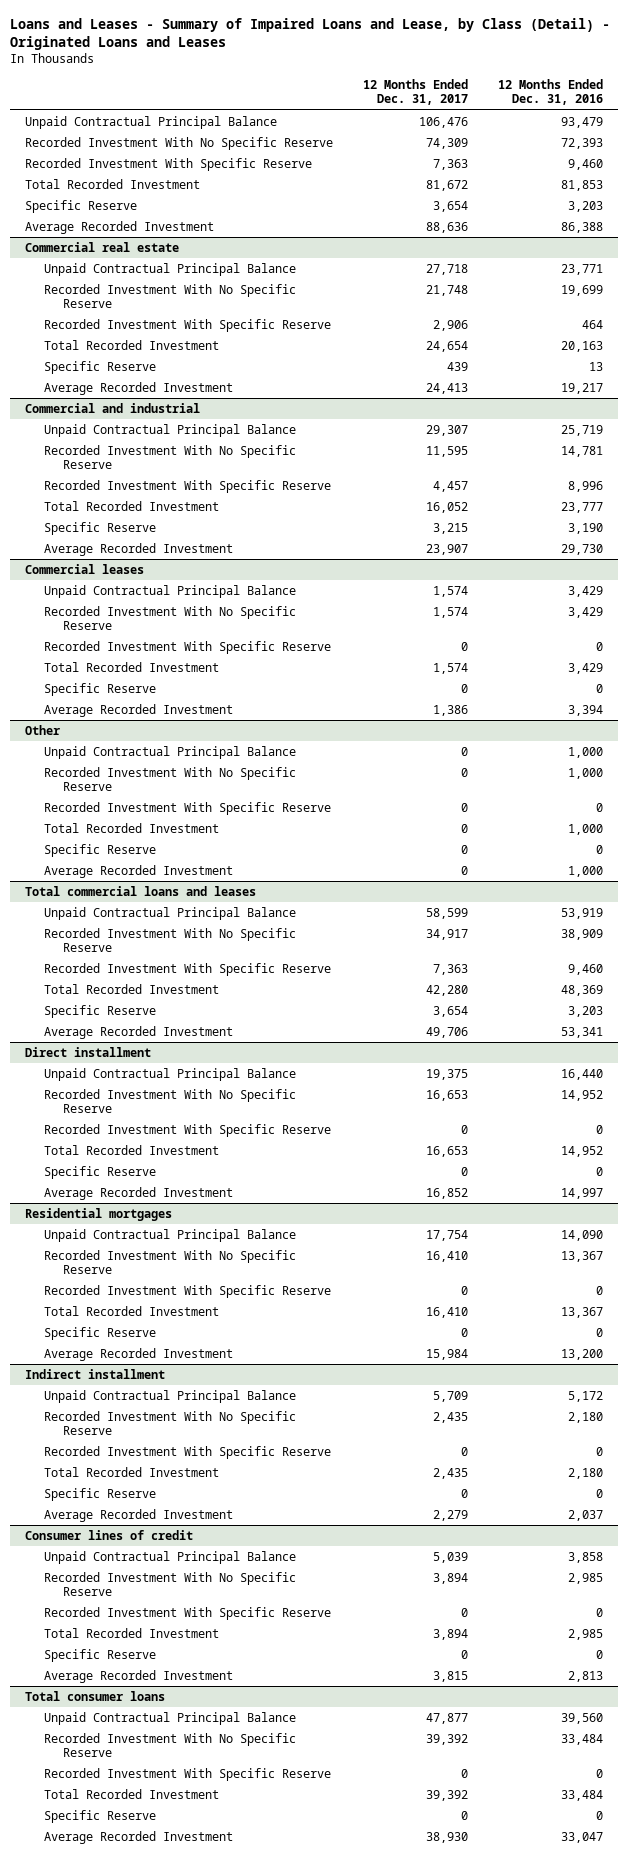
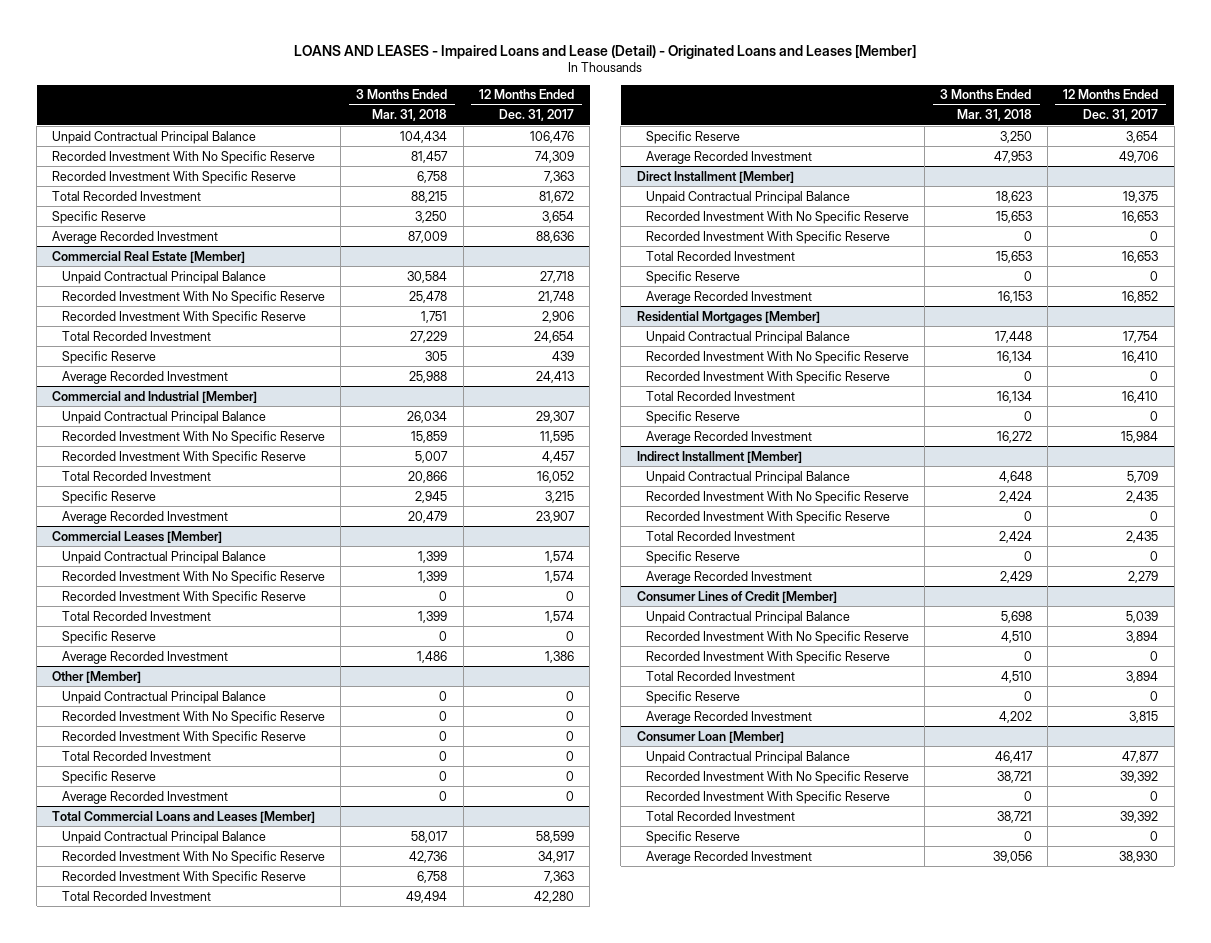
- Loans and Leases - Summary of Impaired Loans and Lease, by Class (Detail) - Originated Loans and Leases
+ LOANS AND LEASES - Impaired Loans and Lease (Detail) - Originated Loans and Leases [Member]
- | 12 Months Ended Dec. 31, 2017 | 12 Months Ended Dec. 31, 2016
+ | 3 Months Ended Mar. 31, 2018 | 12 Months Ended Dec. 31, 2017
- Commercial real estate
+ Commercial Real Estate [Member]
- Commercial and industrial
+ Commercial and Industrial [Member]
- Commercial leases
+ Commercial Leases [Member]
- Other
+ Other [Member]
- Total commercial loans and leases
+ Total Commercial Loans and Leases [Member]
- Direct installment
+ Direct Installment [Member]
- Residential mortgages
+ Residential Mortgages [Member]
- Indirect installment
+ Indirect Installment [Member]
- Consumer lines of credit
+ Consumer Lines of Credit [Member]
- Total consumer loans
+ Consumer Loan [Member]

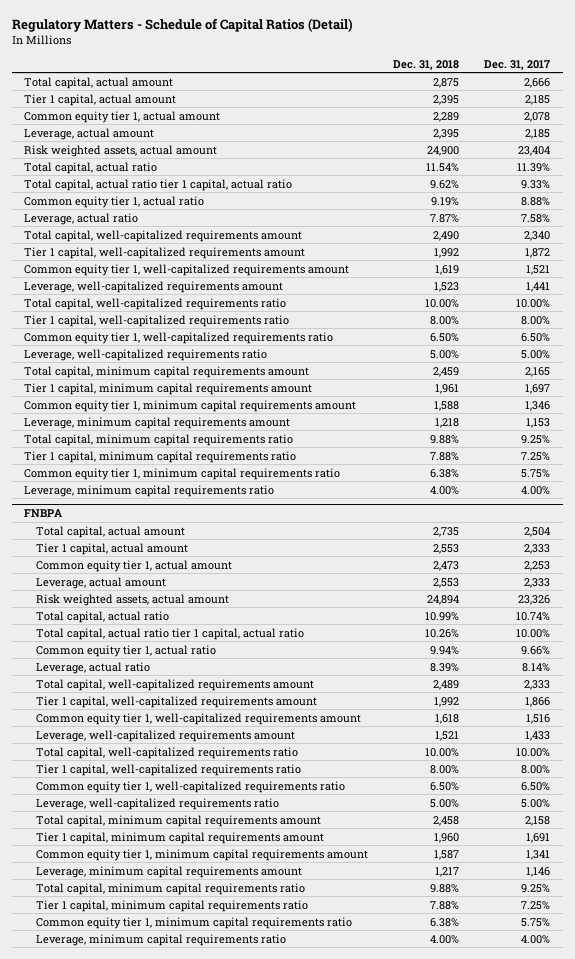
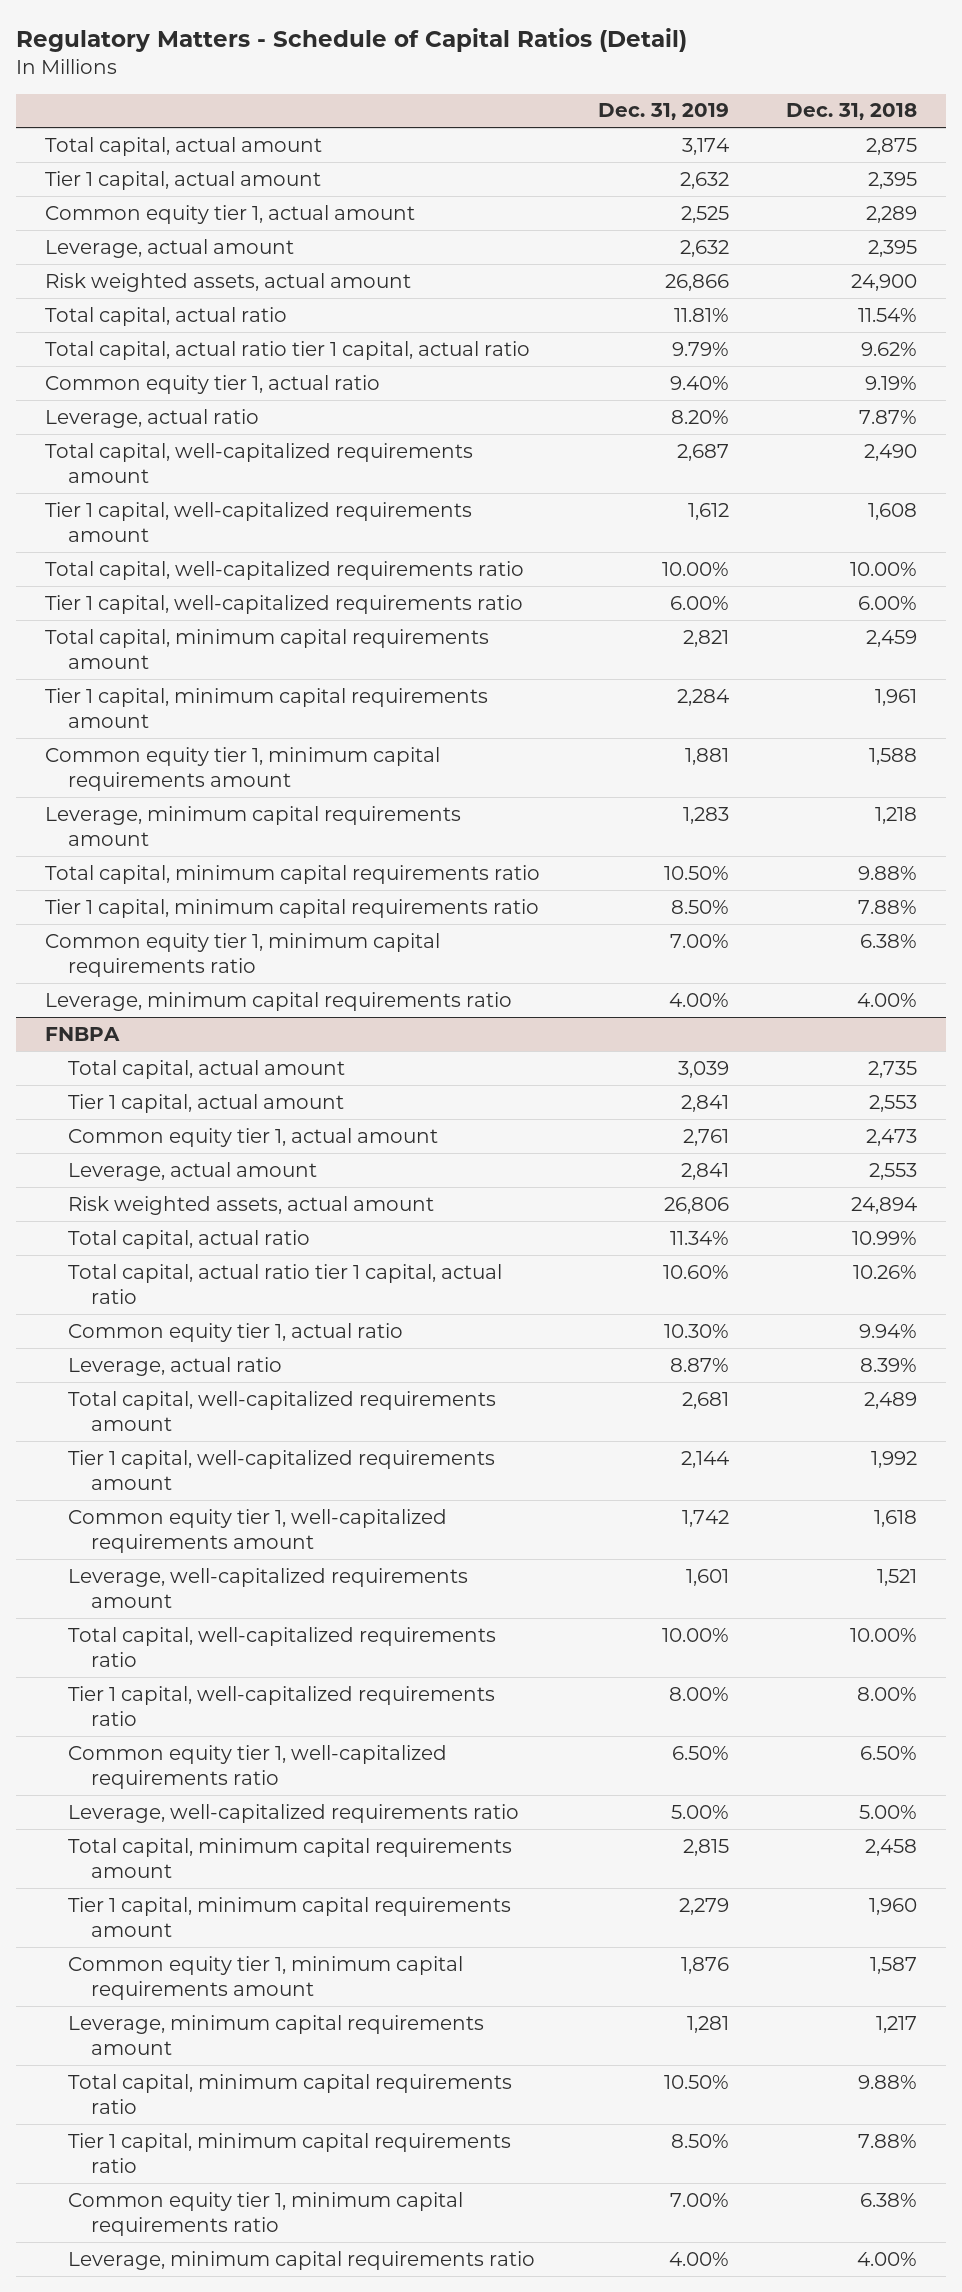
- | Dec. 31, 2018 | Dec. 31, 2017
+ | Dec. 31, 2019 | Dec. 31, 2018
- Tier 1 capital, well-capitalized requirements amount | 1,992 | 1,872
- Common equity tier 1, well-capitalized requirements amount | 1,619 | 1,521
- Leverage, well-capitalized requirements amount | 1,523 | 1,441
+ Tier 1 capital, well-capitalized requirements amount | 1,612 | 1,608
- Tier 1 capital, well-capitalized requirements ratio | 8.00% | 8.00%
- Common equity tier 1, well-capitalized requirements ratio | 6.50% | 6.50%
- Leverage, well-capitalized requirements ratio | 5.00% | 5.00%
+ Tier 1 capital, well-capitalized requirements ratio | 6.00% | 6.00%

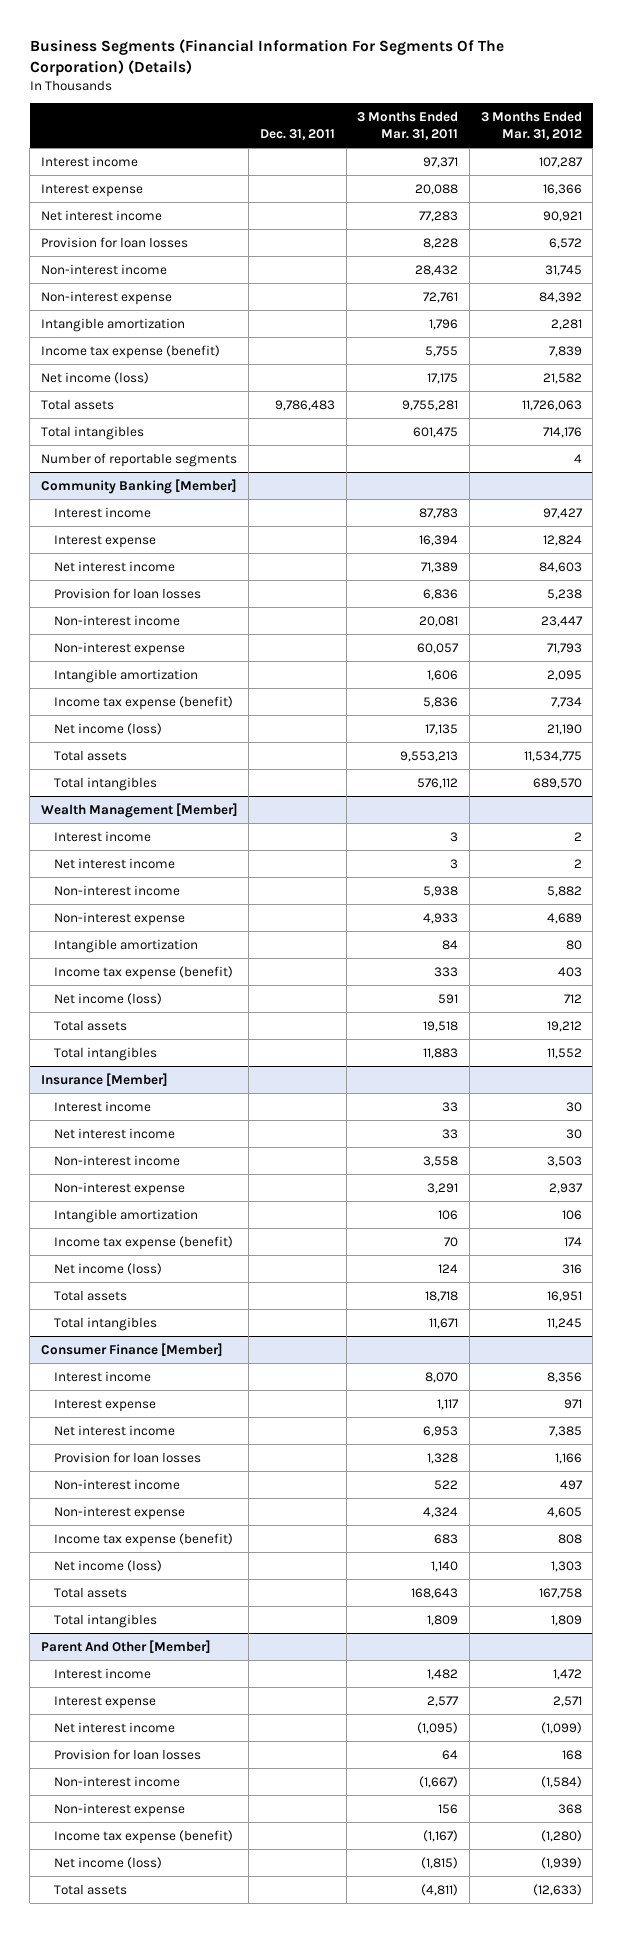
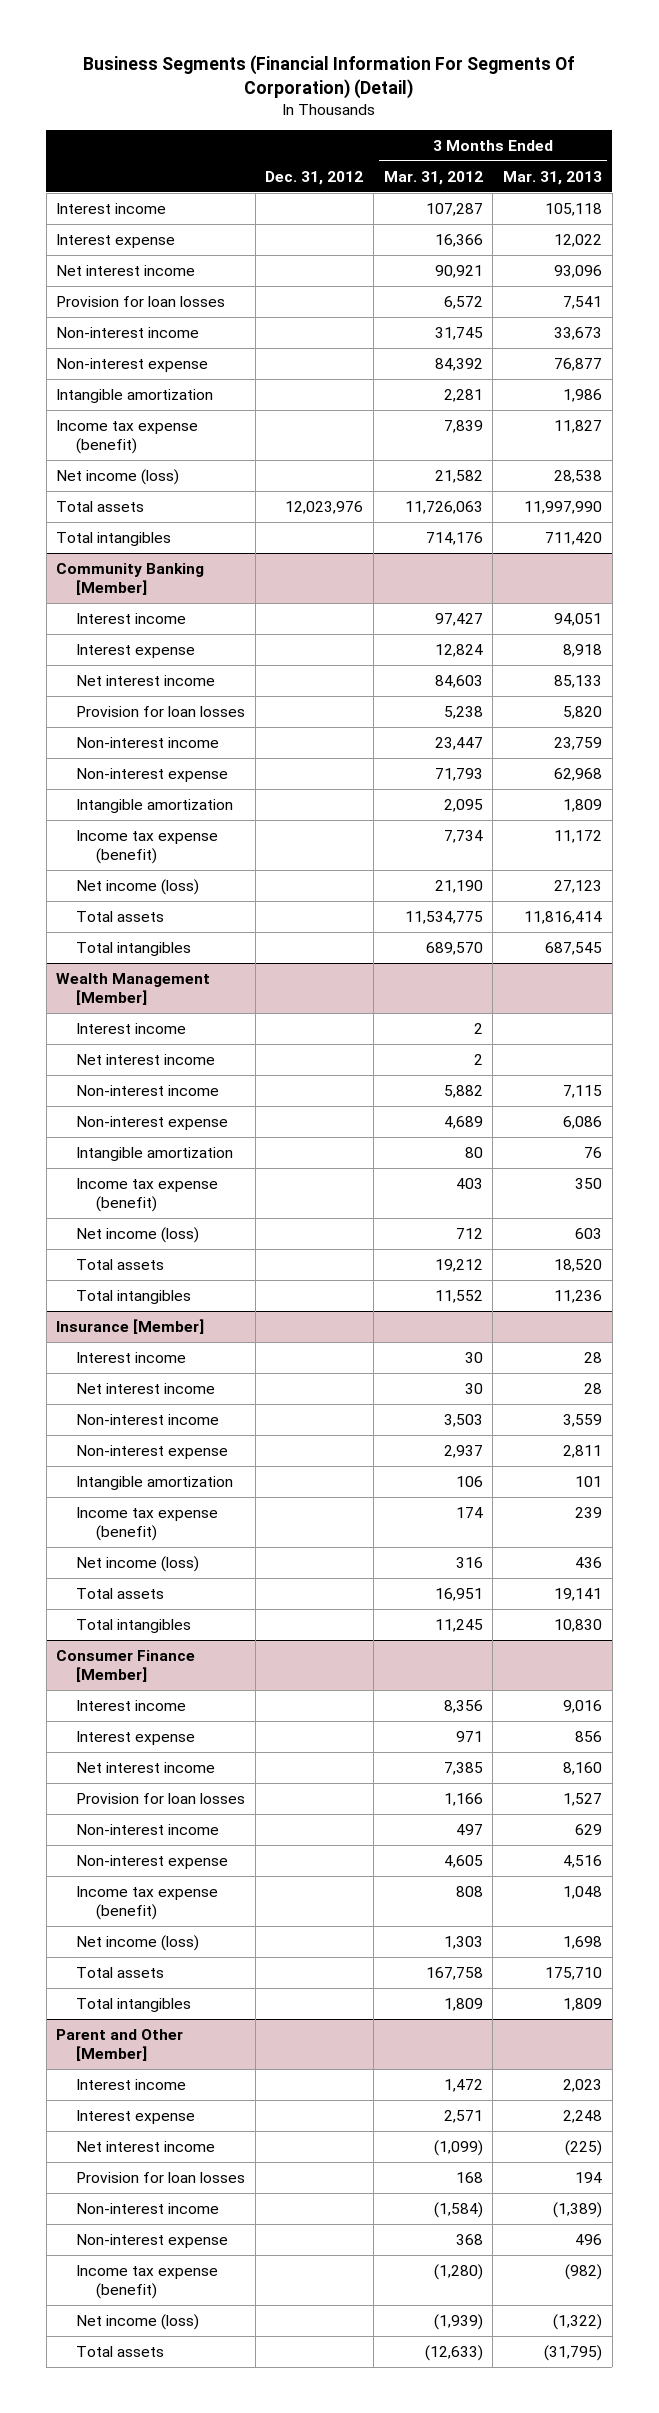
- Business Segments (Financial Information For Segments Of The Corporation) (Details)
+ Business Segments (Financial Information For Segments Of Corporation) (Detail)
- | Dec. 31, 2011 | 3 Months Ended Mar. 31, 2011 | 3 Months Ended Mar. 31, 2012
+ | Dec. 31, 2012 | 3 Months Ended Mar. 31, 2012 | 3 Months Ended Mar. 31, 2013
- Number of reportable segments | | | 4
- Parent And Other [Member]
+ Parent and Other [Member]

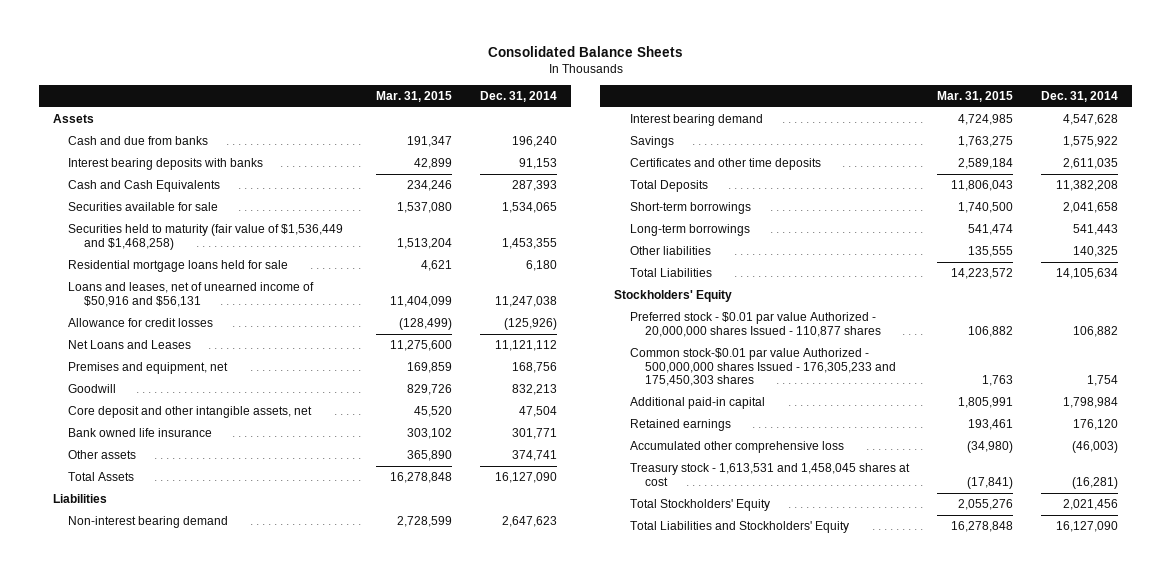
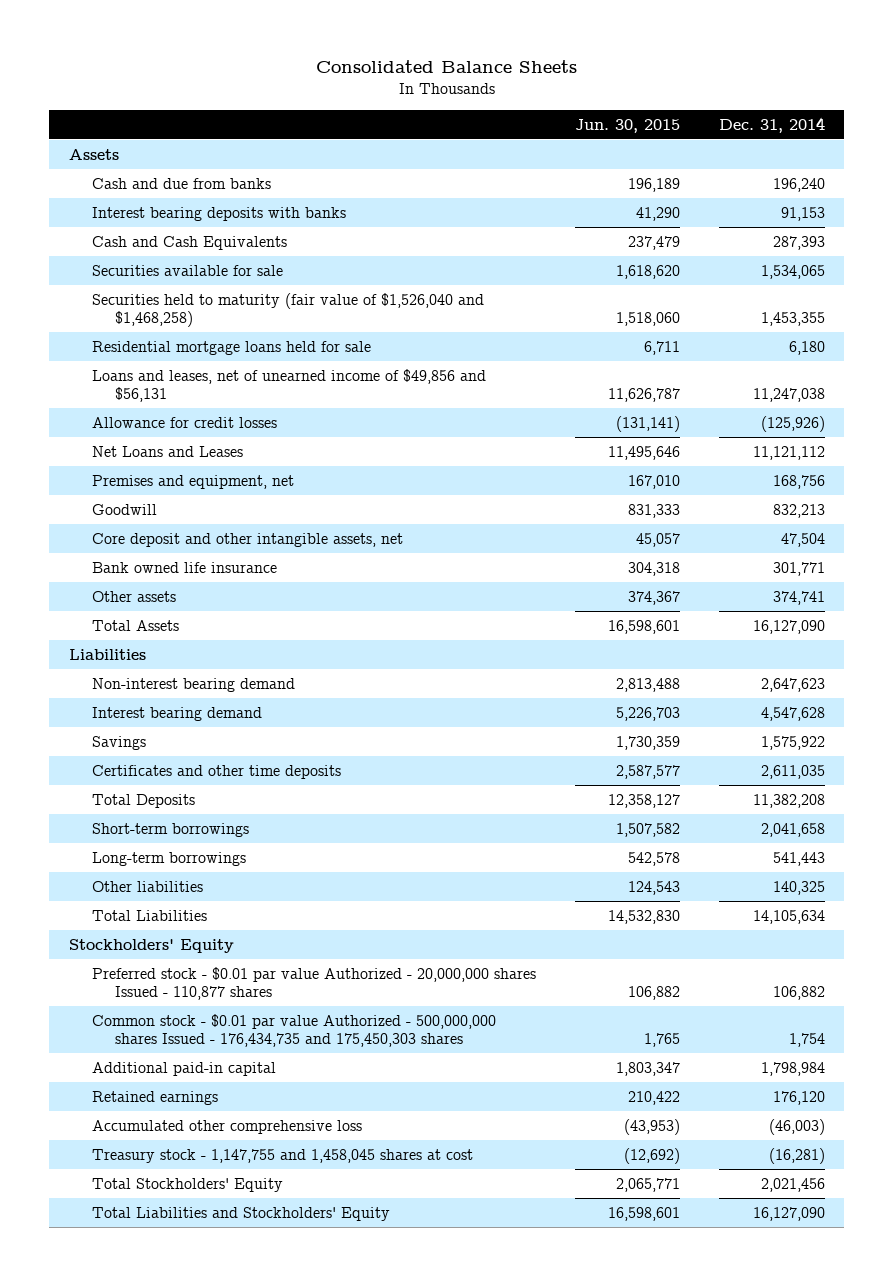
- | Mar. 31, 2015 | Dec. 31, 2014
+ | Jun. 30, 2015 | Dec. 31, 2014
- Securities held to maturity (fair value of $1,536,449 and $1,468,258) | 1,513,204 | 1,453,355
+ Securities held to maturity (fair value of $1,526,040 and $1,468,258) | 1,518,060 | 1,453,355
- Loans and leases, net of unearned income of $50,916 and $56,131 | 11,404,099 | 11,247,038
+ Loans and leases, net of unearned income of $49,856 and $56,131 | 11,626,787 | 11,247,038
- Common stock-$0.01 par value Authorized - 500,000,000 shares Issued - 176,305,233 and 175,450,303 shares | 1,763 | 1,754
+ Common stock - $0.01 par value Authorized - 500,000,000 shares Issued - 176,434,735 and 175,450,303 shares | 1,765 | 1,754
- Treasury stock - 1,613,531 and 1,458,045 shares at cost | (17,841) | (16,281)
+ Treasury stock - 1,147,755 and 1,458,045 shares at cost | (12,692) | (16,281)

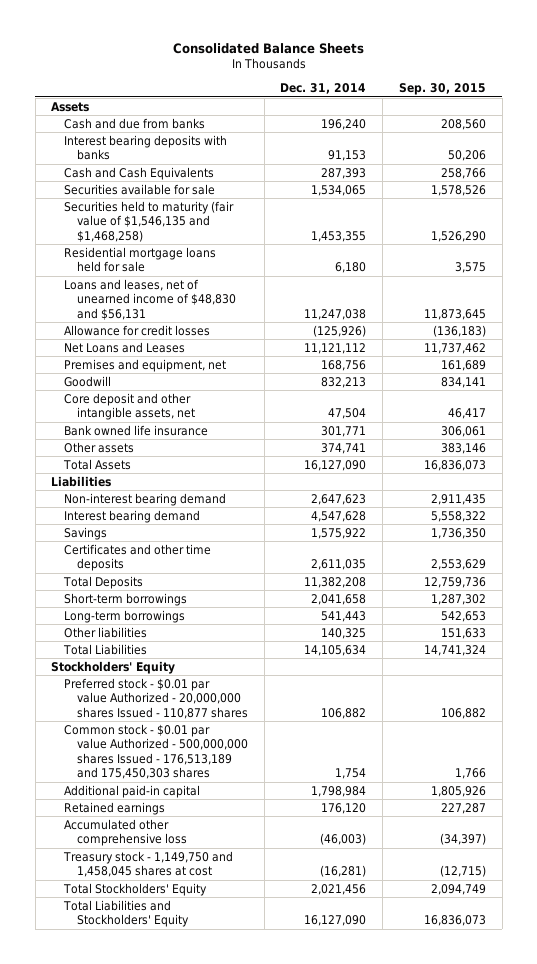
- | Jun. 30, 2015 | Dec. 31, 2014
+ | Dec. 31, 2014 | Sep. 30, 2015
- Securities held to maturity (fair value of $1,526,040 and $1,468,258) | 1,518,060 | 1,453,355
+ Securities held to maturity (fair value of $1,546,135 and $1,468,258) | 1,453,355 | 1,526,290
- Loans and leases, net of unearned income of $49,856 and $56,131 | 11,626,787 | 11,247,038
+ Loans and leases, net of unearned income of $48,830 and $56,131 | 11,247,038 | 11,873,645
- Common stock - $0.01 par value Authorized - 500,000,000 shares Issued - 176,434,735 and 175,450,303 shares | 1,765 | 1,754
+ Common stock - $0.01 par value Authorized - 500,000,000 shares Issued - 176,513,189 and 175,450,303 shares | 1,754 | 1,766
- Treasury stock - 1,147,755 and 1,458,045 shares at cost | (12,692) | (16,281)
+ Treasury stock - 1,149,750 and 1,458,045 shares at cost | (16,281) | (12,715)

